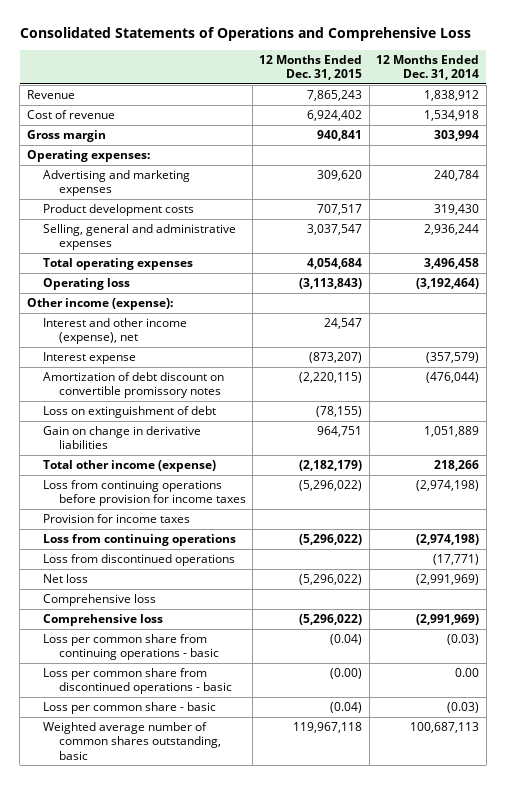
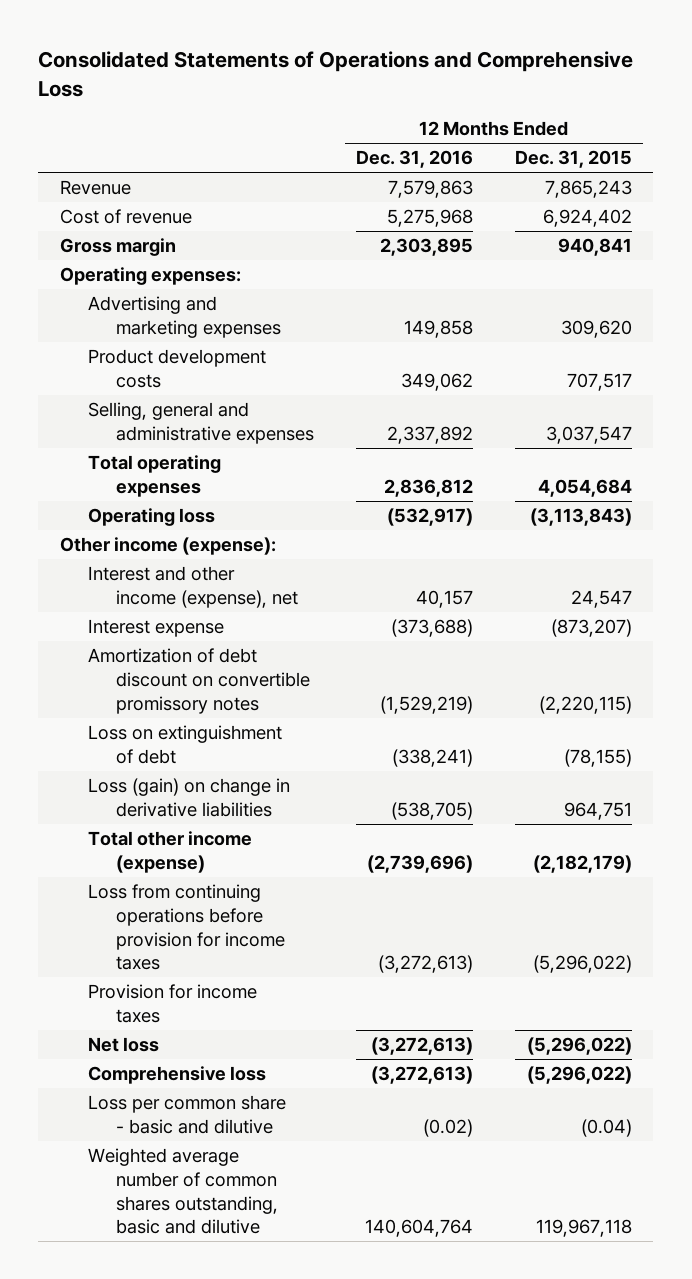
- | 12 Months Ended Dec. 31, 2015 | 12 Months Ended Dec. 31, 2014
+ | 12 Months Ended Dec. 31, 2016 | 12 Months Ended Dec. 31, 2015
- Gain on change in derivative liabilities | 964,751 | 1,051,889
+ Loss (gain) on change in derivative liabilities | (538,705) | 964,751
- Loss from continuing operations | (5,296,022) | (2,974,198)
- Loss from discontinued operations | | (17,771)
- Comprehensive loss
- Loss per common share from continuing operations - basic | (0.04) | (0.03)
- Loss per common share from discontinued operations - basic | (0.00) | 0.00
- Loss per common share - basic | (0.04) | (0.03)
- Weighted average number of common shares outstanding, basic | 119,967,118 | 100,687,113
+ Loss per common share - basic and dilutive | (0.02) | (0.04)
+ Weighted average number of common shares outstanding, basic and dilutive | 140,604,764 | 119,967,118

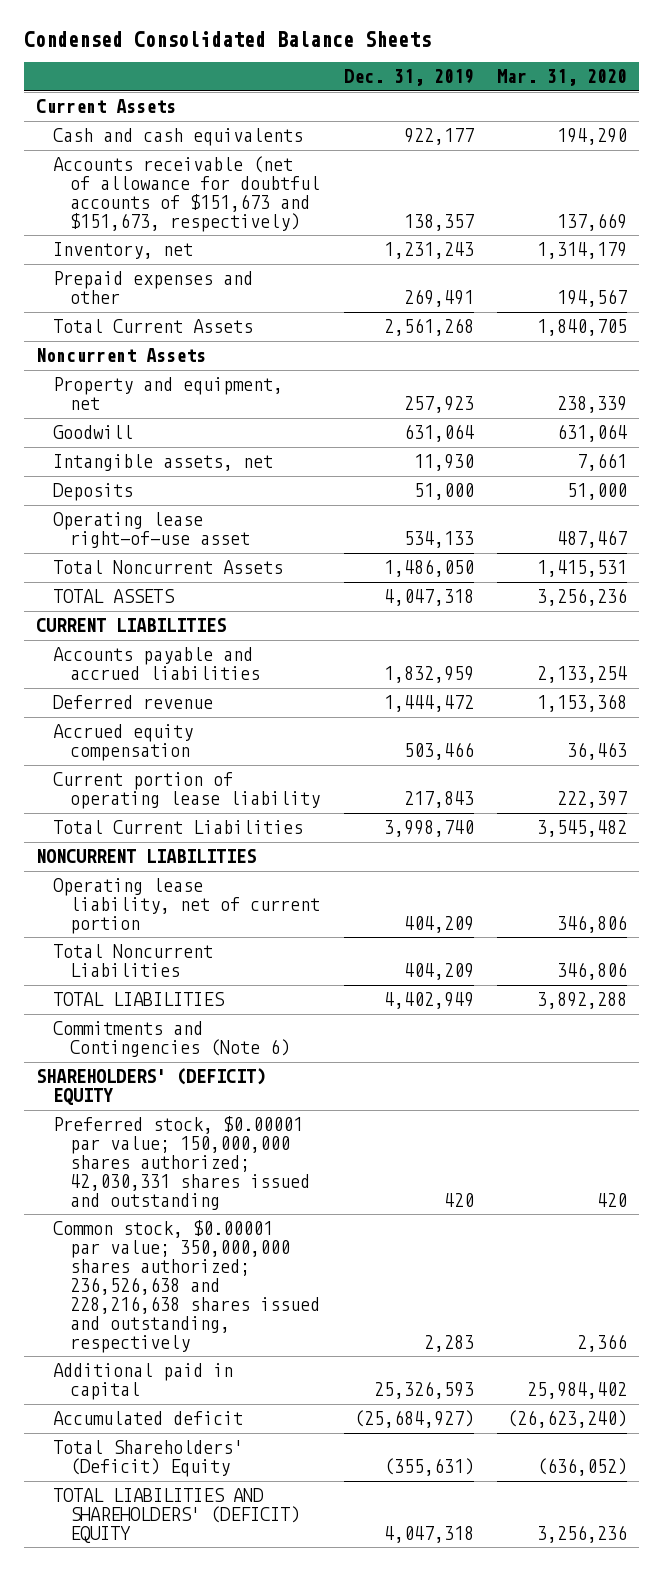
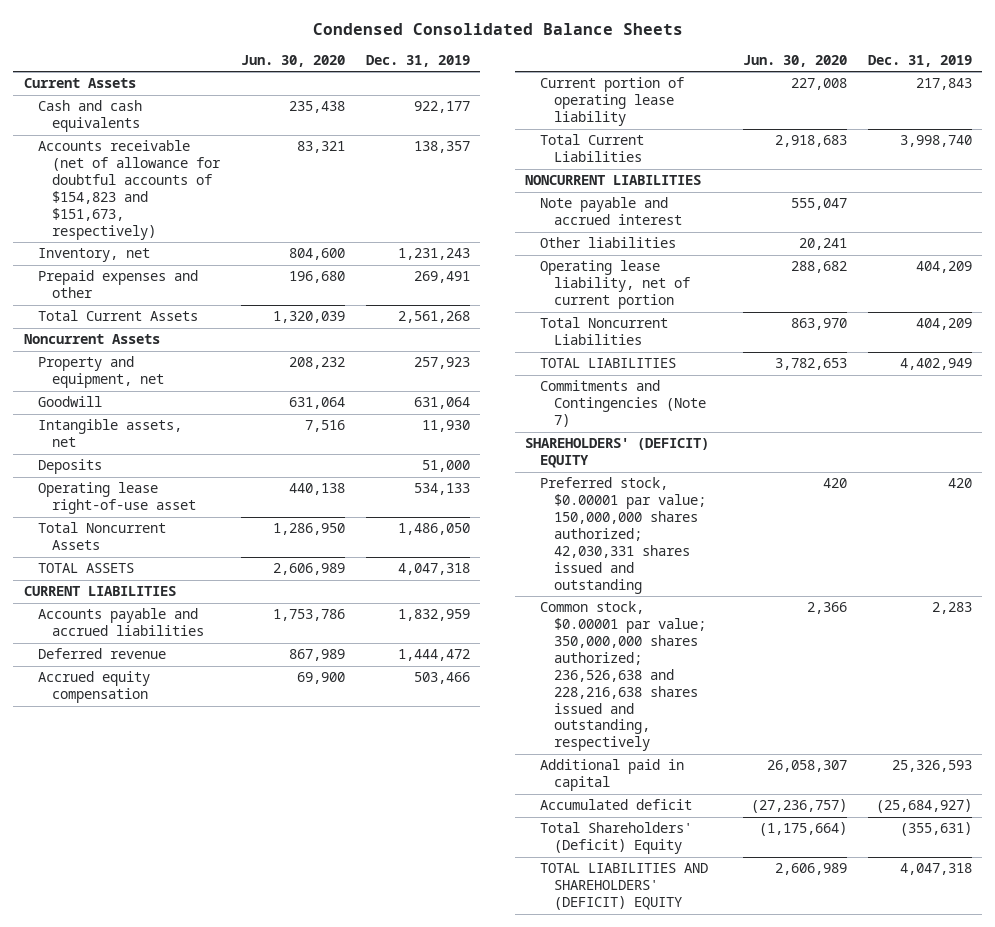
- | Dec. 31, 2019 | Mar. 31, 2020
+ | Jun. 30, 2020 | Dec. 31, 2019
- Accounts receivable (net of allowance for doubtful accounts of $151,673 and $151,673, respectively) | 138,357 | 137,669
+ Accounts receivable (net of allowance for doubtful accounts of $154,823 and $151,673, respectively) | 83,321 | 138,357
+ Note payable and accrued interest | 555,047 |
+ Other liabilities | 20,241 |
- Commitments and Contingencies (Note 6)
+ Commitments and Contingencies (Note 7)

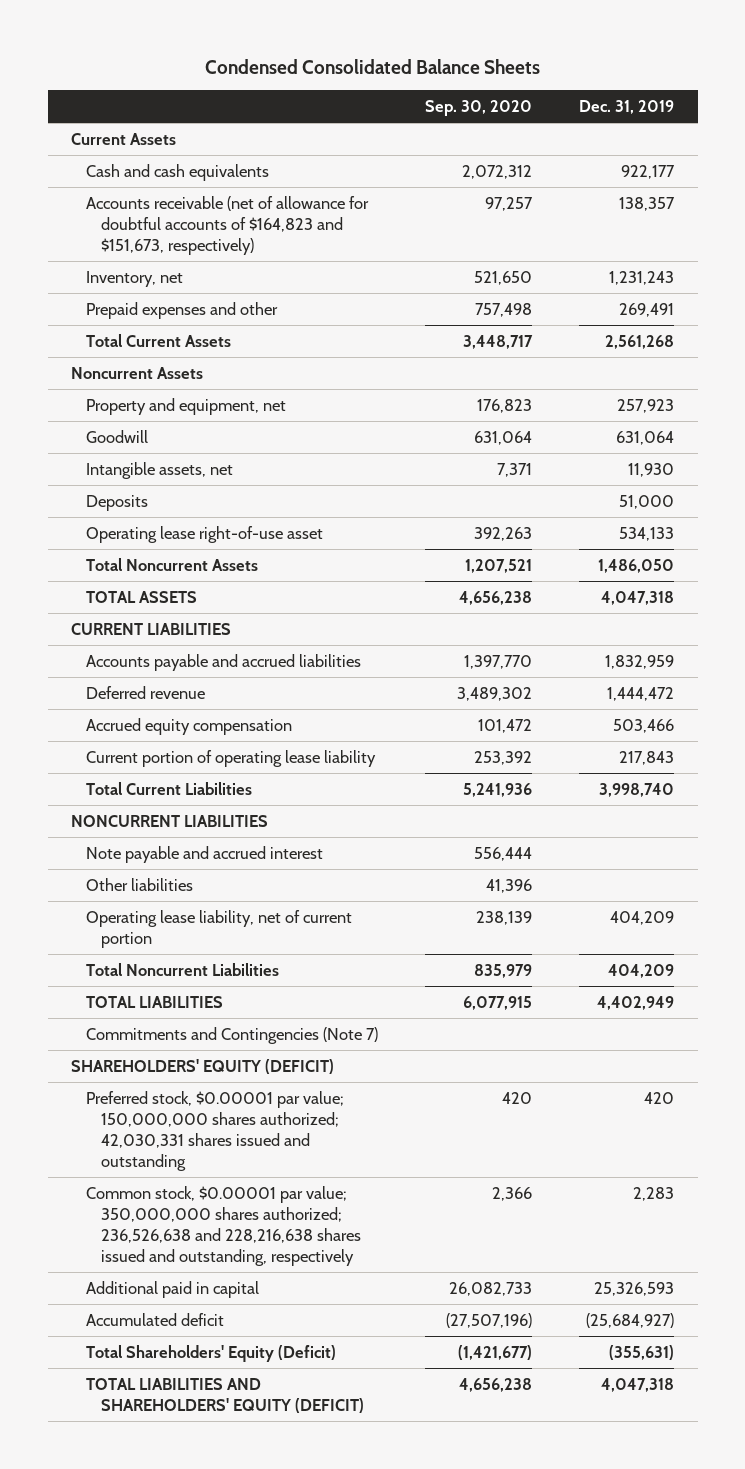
- | Jun. 30, 2020 | Dec. 31, 2019
+ | Sep. 30, 2020 | Dec. 31, 2019
- Accounts receivable (net of allowance for doubtful accounts of $154,823 and $151,673, respectively) | 83,321 | 138,357
+ Accounts receivable (net of allowance for doubtful accounts of $164,823 and $151,673, respectively) | 97,257 | 138,357
- SHAREHOLDERS' (DEFICIT) EQUITY
+ SHAREHOLDERS' EQUITY (DEFICIT)
- Total Shareholders' (Deficit) Equity | (1,175,664) | (355,631)
- TOTAL LIABILITIES AND SHAREHOLDERS' (DEFICIT) EQUITY | 2,606,989 | 4,047,318
+ Total Shareholders' Equity (Deficit) | (1,421,677) | (355,631)
+ TOTAL LIABILITIES AND SHAREHOLDERS' EQUITY (DEFICIT) | 4,656,238 | 4,047,318

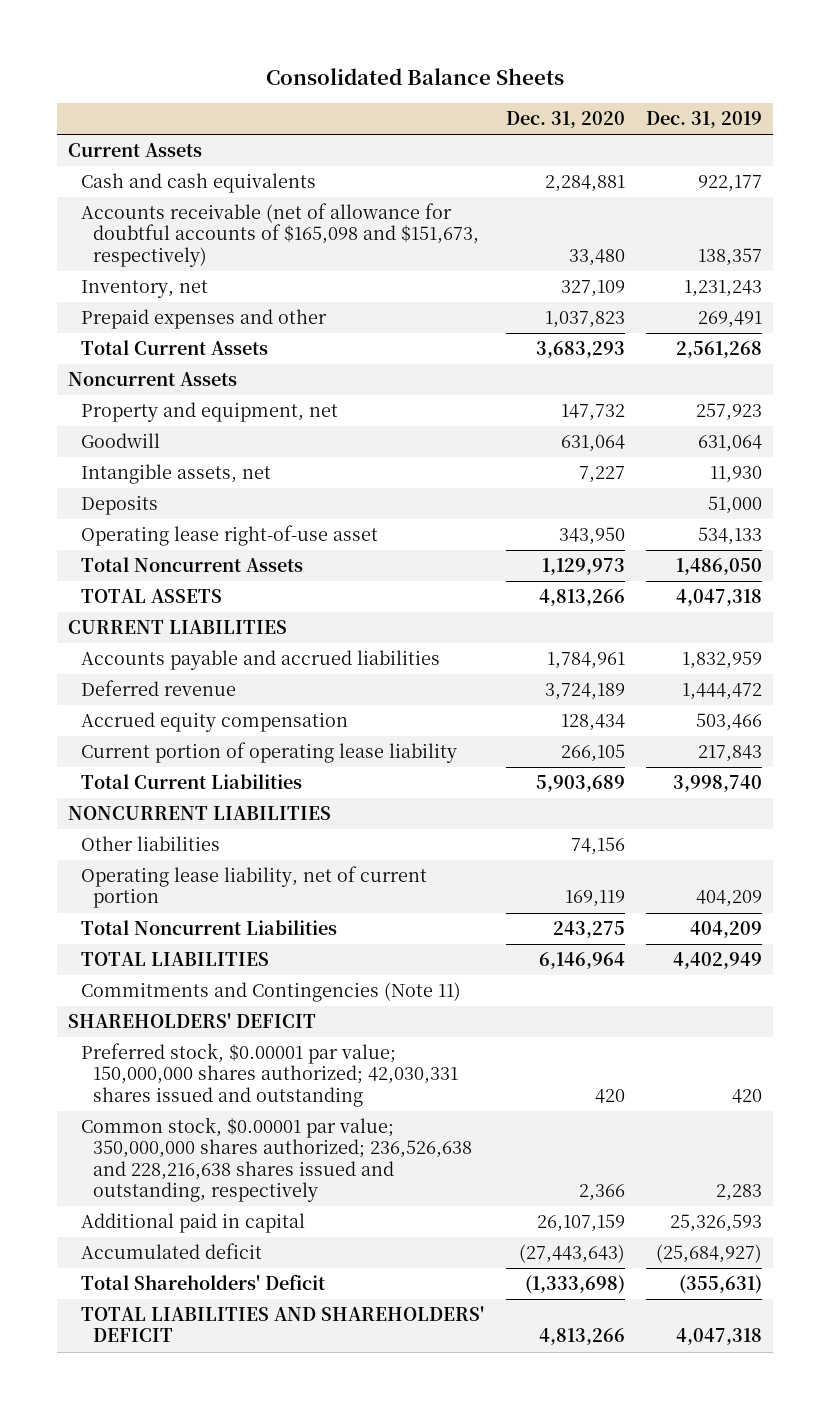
- Condensed Consolidated Balance Sheets
+ Consolidated Balance Sheets
- | Sep. 30, 2020 | Dec. 31, 2019
+ | Dec. 31, 2020 | Dec. 31, 2019
- Accounts receivable (net of allowance for doubtful accounts of $164,823 and $151,673, respectively) | 97,257 | 138,357
+ Accounts receivable (net of allowance for doubtful accounts of $165,098 and $151,673, respectively) | 33,480 | 138,357
- Note payable and accrued interest | 556,444 |
- Commitments and Contingencies (Note 7)
- SHAREHOLDERS' EQUITY (DEFICIT)
+ Commitments and Contingencies (Note 11)
+ SHAREHOLDERS' DEFICIT
- Total Shareholders' Equity (Deficit) | (1,421,677) | (355,631)
- TOTAL LIABILITIES AND SHAREHOLDERS' EQUITY (DEFICIT) | 4,656,238 | 4,047,318
+ Total Shareholders' Deficit | (1,333,698) | (355,631)
+ TOTAL LIABILITIES AND SHAREHOLDERS' DEFICIT | 4,813,266 | 4,047,318

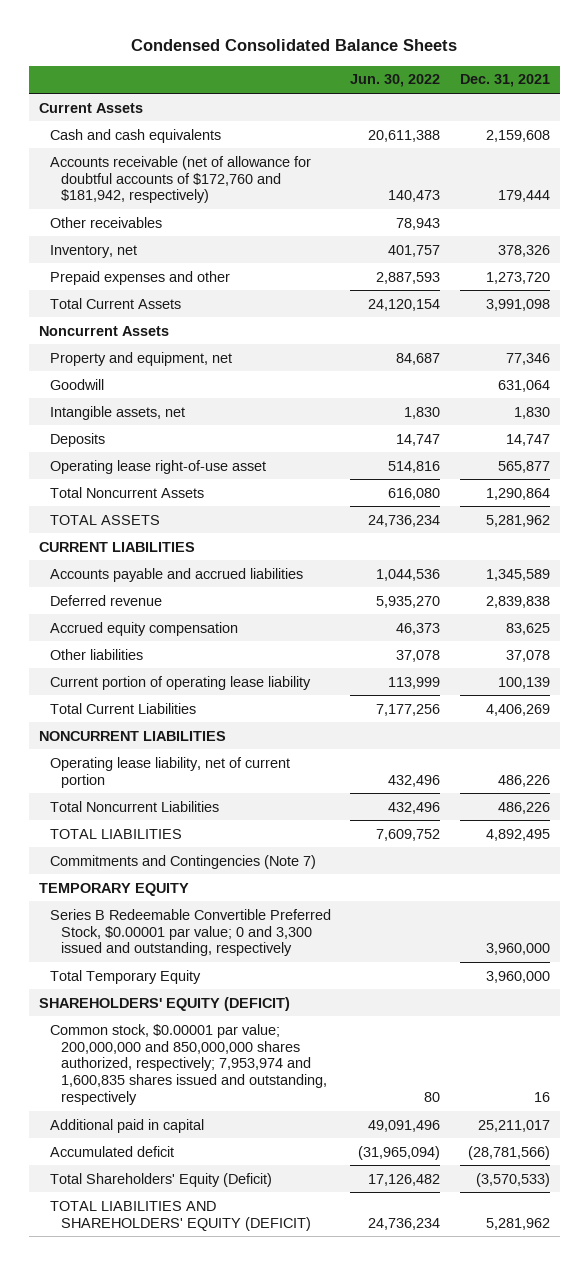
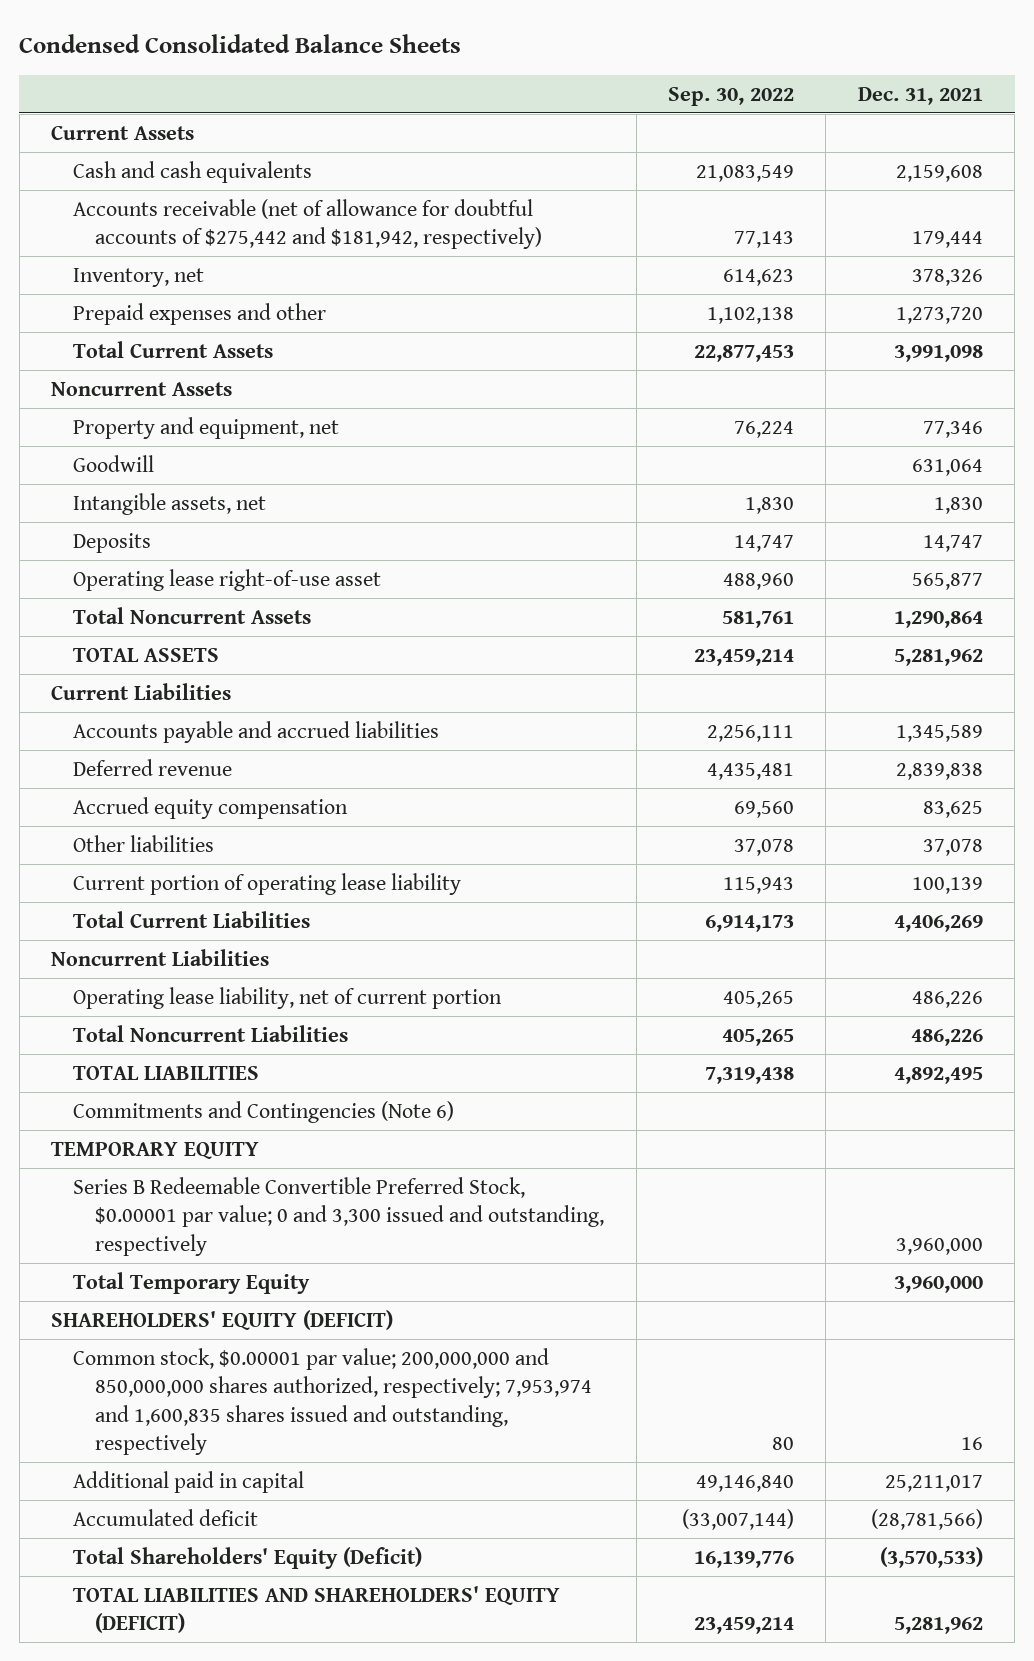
- | Jun. 30, 2022 | Dec. 31, 2021
+ | Sep. 30, 2022 | Dec. 31, 2021
- Accounts receivable (net of allowance for doubtful accounts of $172,760 and $181,942, respectively) | 140,473 | 179,444
- Other receivables | 78,943 |
+ Accounts receivable (net of allowance for doubtful accounts of $275,442 and $181,942, respectively) | 77,143 | 179,444
- CURRENT LIABILITIES
+ Current Liabilities
- NONCURRENT LIABILITIES
+ Noncurrent Liabilities
- Commitments and Contingencies (Note 7)
+ Commitments and Contingencies (Note 6)

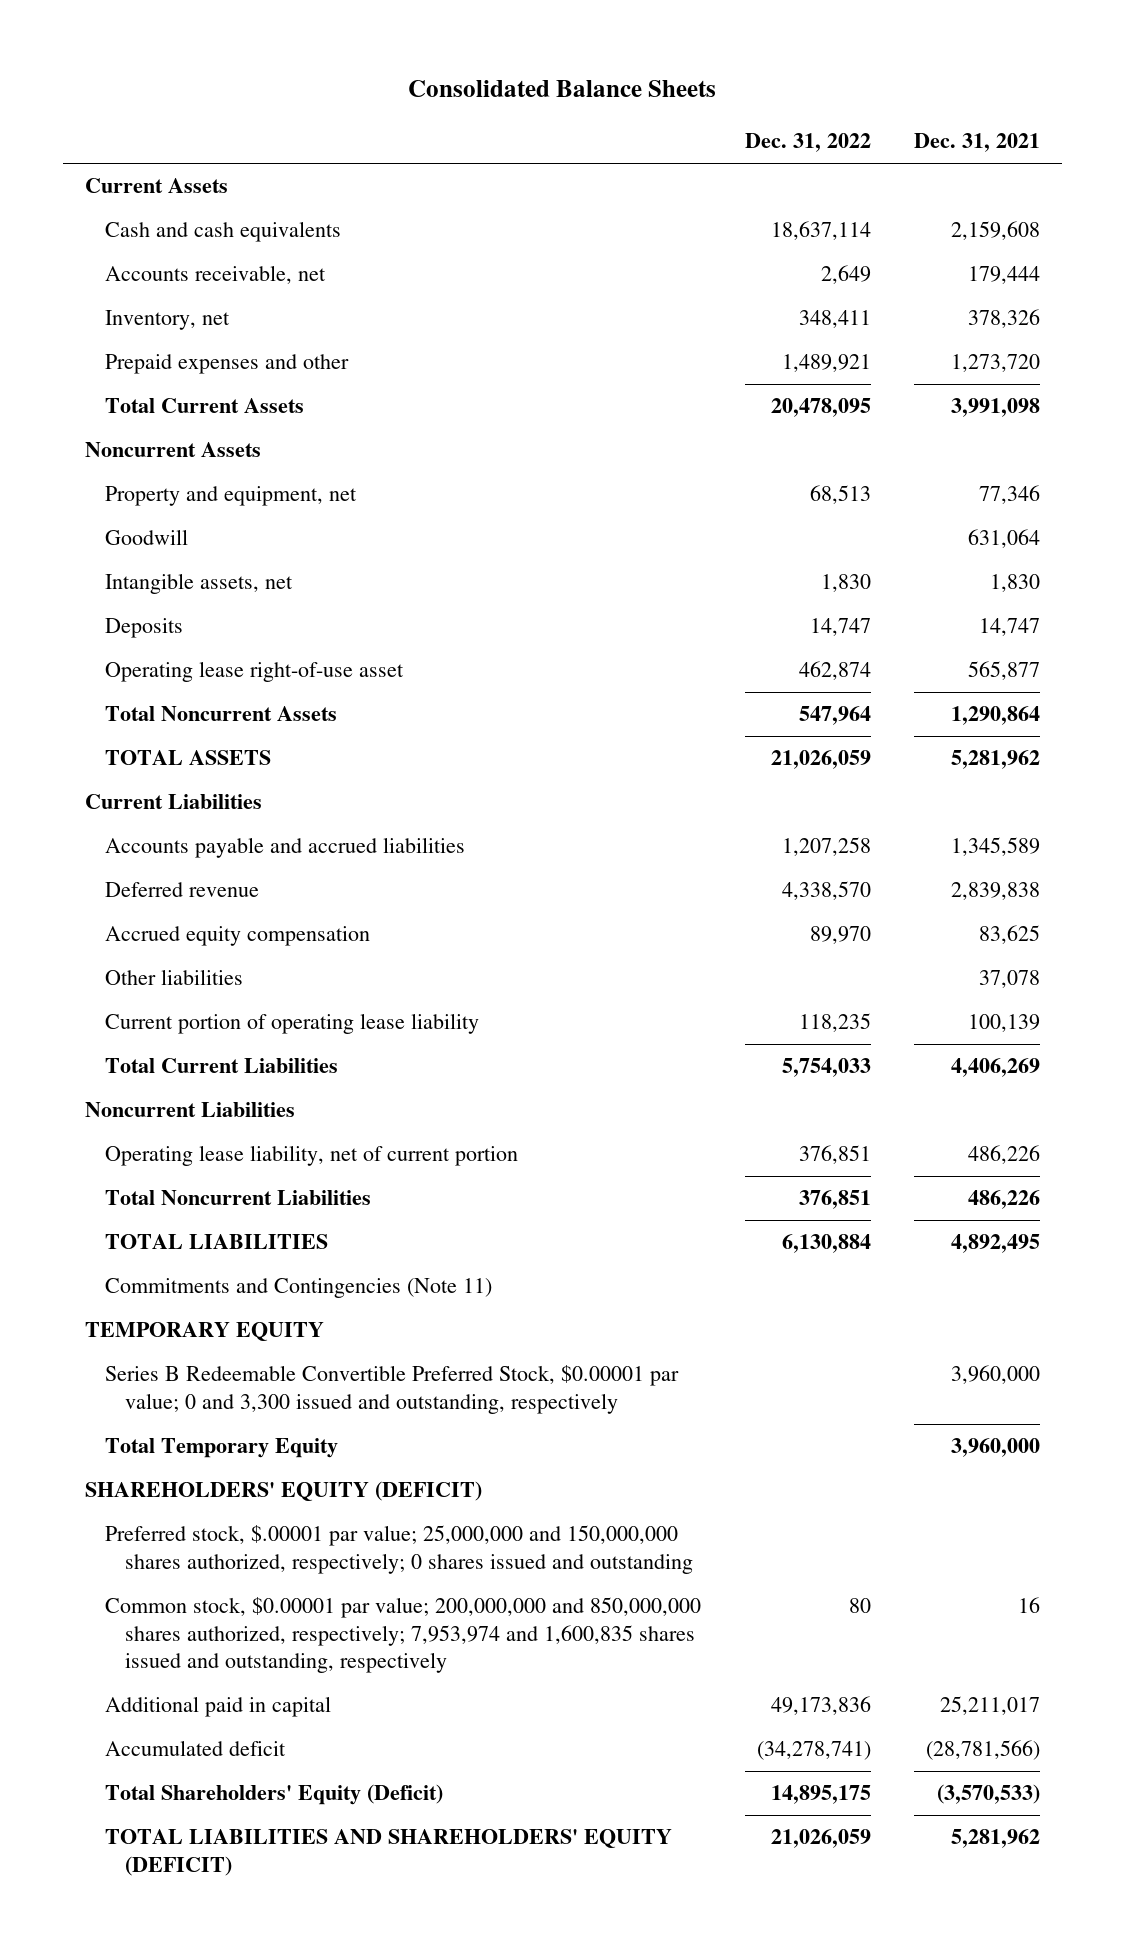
- Condensed Consolidated Balance Sheets
+ Consolidated Balance Sheets
- | Sep. 30, 2022 | Dec. 31, 2021
+ | Dec. 31, 2022 | Dec. 31, 2021
- Accounts receivable (net of allowance for doubtful accounts of $275,442 and $181,942, respectively) | 77,143 | 179,444
+ Accounts receivable, net | 2,649 | 179,444
- Commitments and Contingencies (Note 6)
+ Commitments and Contingencies (Note 11)
+ Preferred stock, $.00001 par value; 25,000,000 and 150,000,000 shares authorized, respectively; 0 shares issued and outstanding

